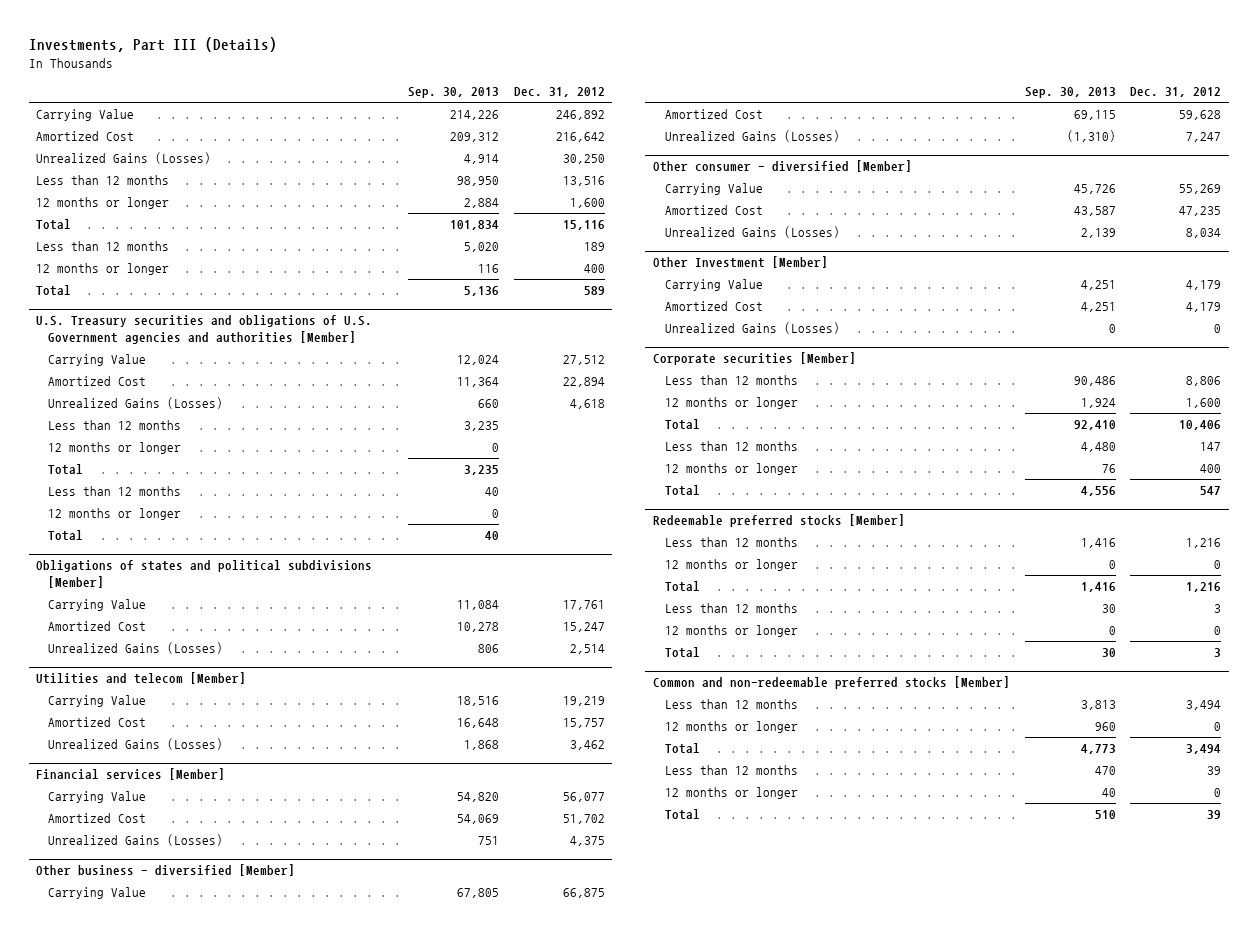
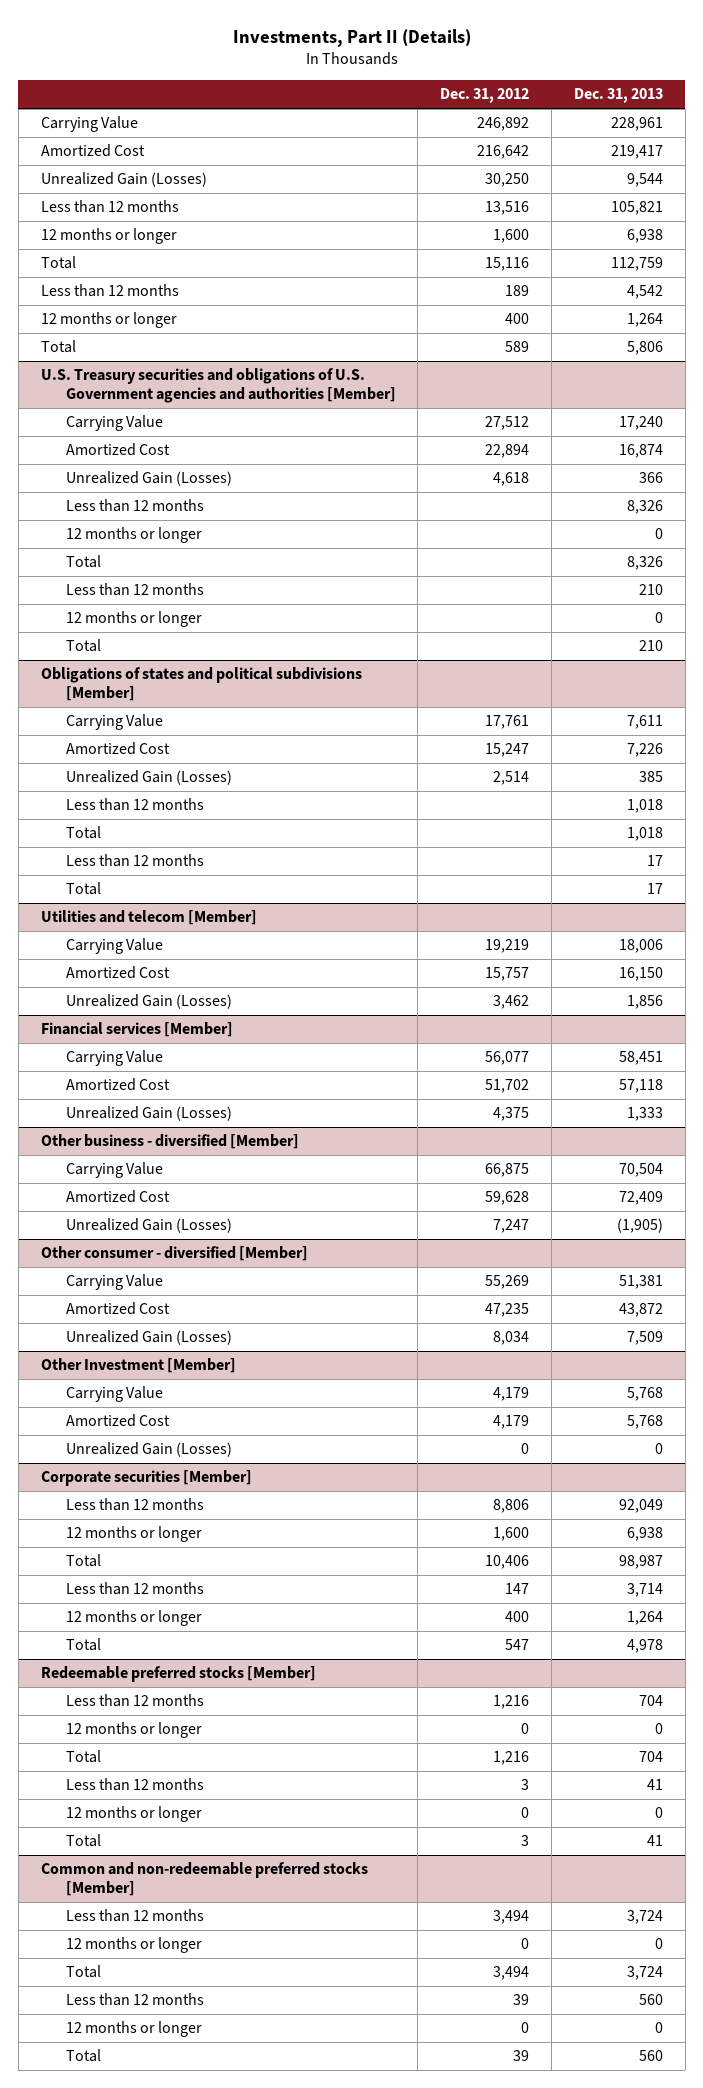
- Investments, Part III (Details)
+ Investments, Part II (Details)
- | Sep. 30, 2013 | Dec. 31, 2012
+ | Dec. 31, 2012 | Dec. 31, 2013
- Unrealized Gains (Losses) | 4,914 | 30,250
+ Unrealized Gain (Losses) | 30,250 | 9,544
@ U.S. Treasury securities and obligations of U.S. Government agencies and authorities [Member]
- Unrealized Gains (Losses) | 660 | 4,618
+ Unrealized Gain (Losses) | 4,618 | 366
@ Obligations of states and political subdivisions [Member]
- Unrealized Gains (Losses) | 806 | 2,514
+ Unrealized Gain (Losses) | 2,514 | 385
+ Less than 12 months | | 1,018
+ Total | | 1,018
+ Less than 12 months | | 17
+ Total | | 17
@ Utilities and telecom [Member]
- Unrealized Gains (Losses) | 1,868 | 3,462
+ Unrealized Gain (Losses) | 3,462 | 1,856
@ Financial services [Member]
- Unrealized Gains (Losses) | 751 | 4,375
+ Unrealized Gain (Losses) | 4,375 | 1,333
@ Other business - diversified [Member]
- Unrealized Gains (Losses) | (1,310) | 7,247
+ Unrealized Gain (Losses) | 7,247 | (1,905)
@ Other consumer - diversified [Member]
- Unrealized Gains (Losses) | 2,139 | 8,034
+ Unrealized Gain (Losses) | 8,034 | 7,509
@ Other Investment [Member]
- Unrealized Gains (Losses) | 0 | 0
+ Unrealized Gain (Losses) | 0 | 0

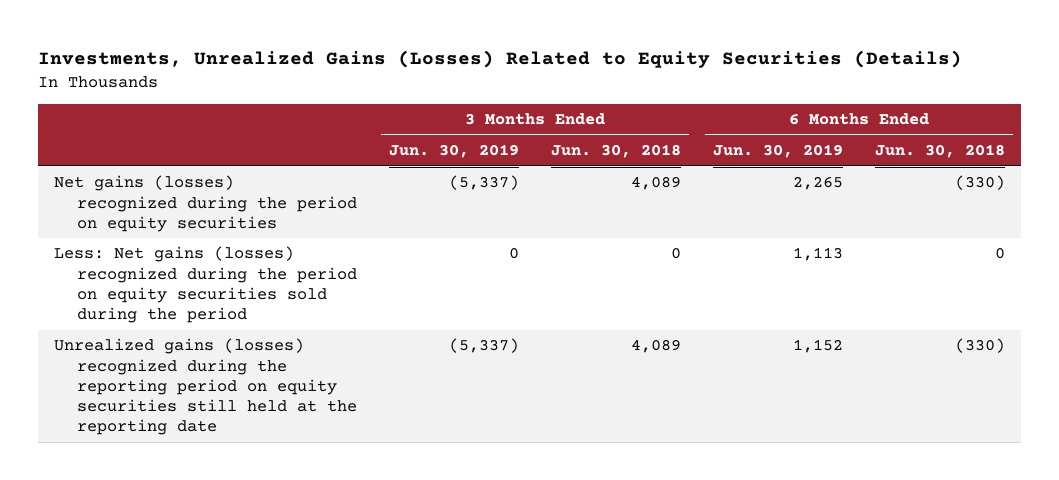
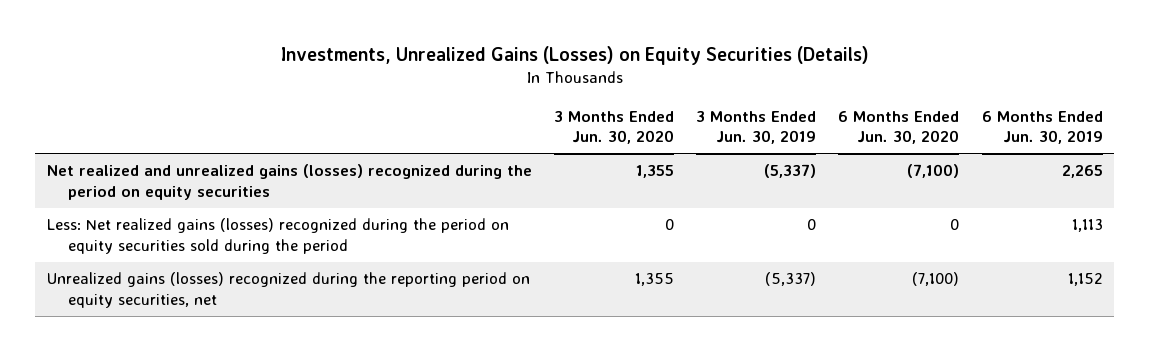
- Investments, Unrealized Gains (Losses) Related to Equity Securities (Details)
+ Investments, Unrealized Gains (Losses) on Equity Securities (Details)
- | 3 Months Ended Jun. 30, 2019 | 3 Months Ended Jun. 30, 2018 | 6 Months Ended Jun. 30, 2019 | 6 Months Ended Jun. 30, 2018
+ | 3 Months Ended Jun. 30, 2020 | 3 Months Ended Jun. 30, 2019 | 6 Months Ended Jun. 30, 2020 | 6 Months Ended Jun. 30, 2019
- Net gains (losses) recognized during the period on equity securities | (5,337) | 4,089 | 2,265 | (330)
- Less: Net gains (losses) recognized during the period on equity securities sold during the period | 0 | 0 | 1,113 | 0
- Unrealized gains (losses) recognized during the reporting period on equity securities still held at the reporting date | (5,337) | 4,089 | 1,152 | (330)
+ Net realized and unrealized gains (losses) recognized during the period on equity securities | 1,355 | (5,337) | (7,100) | 2,265
+ Less: Net realized gains (losses) recognized during the period on equity securities sold during the period | 0 | 0 | 0 | 1,113
+ Unrealized gains (losses) recognized during the reporting period on equity securities, net | 1,355 | (5,337) | (7,100) | 1,152

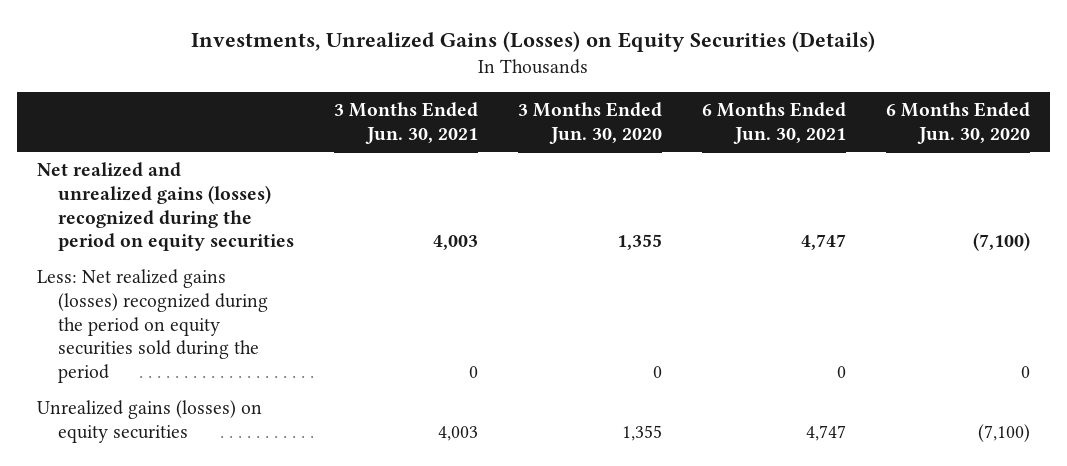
- | 3 Months Ended Jun. 30, 2020 | 3 Months Ended Jun. 30, 2019 | 6 Months Ended Jun. 30, 2020 | 6 Months Ended Jun. 30, 2019
+ | 3 Months Ended Jun. 30, 2021 | 3 Months Ended Jun. 30, 2020 | 6 Months Ended Jun. 30, 2021 | 6 Months Ended Jun. 30, 2020
- Unrealized gains (losses) recognized during the reporting period on equity securities, net | 1,355 | (5,337) | (7,100) | 1,152
+ Unrealized gains (losses) on equity securities | 4,003 | 1,355 | 4,747 | (7,100)

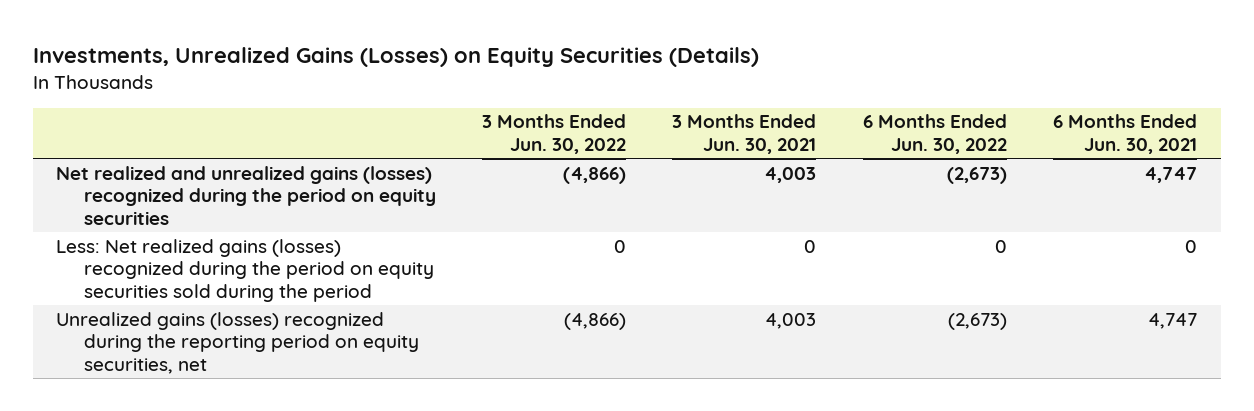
- | 3 Months Ended Jun. 30, 2021 | 3 Months Ended Jun. 30, 2020 | 6 Months Ended Jun. 30, 2021 | 6 Months Ended Jun. 30, 2020
+ | 3 Months Ended Jun. 30, 2022 | 3 Months Ended Jun. 30, 2021 | 6 Months Ended Jun. 30, 2022 | 6 Months Ended Jun. 30, 2021
- Unrealized gains (losses) on equity securities | 4,003 | 1,355 | 4,747 | (7,100)
+ Unrealized gains (losses) recognized during the reporting period on equity securities, net | (4,866) | 4,003 | (2,673) | 4,747

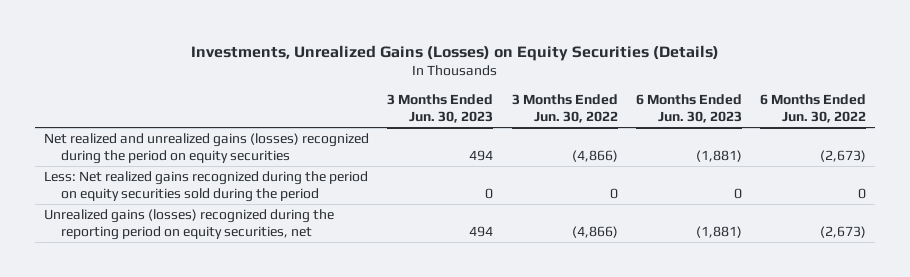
- | 3 Months Ended Jun. 30, 2022 | 3 Months Ended Jun. 30, 2021 | 6 Months Ended Jun. 30, 2022 | 6 Months Ended Jun. 30, 2021
+ | 3 Months Ended Jun. 30, 2023 | 3 Months Ended Jun. 30, 2022 | 6 Months Ended Jun. 30, 2023 | 6 Months Ended Jun. 30, 2022
- Less: Net realized gains (losses) recognized during the period on equity securities sold during the period | 0 | 0 | 0 | 0
+ Less: Net realized gains recognized during the period on equity securities sold during the period | 0 | 0 | 0 | 0

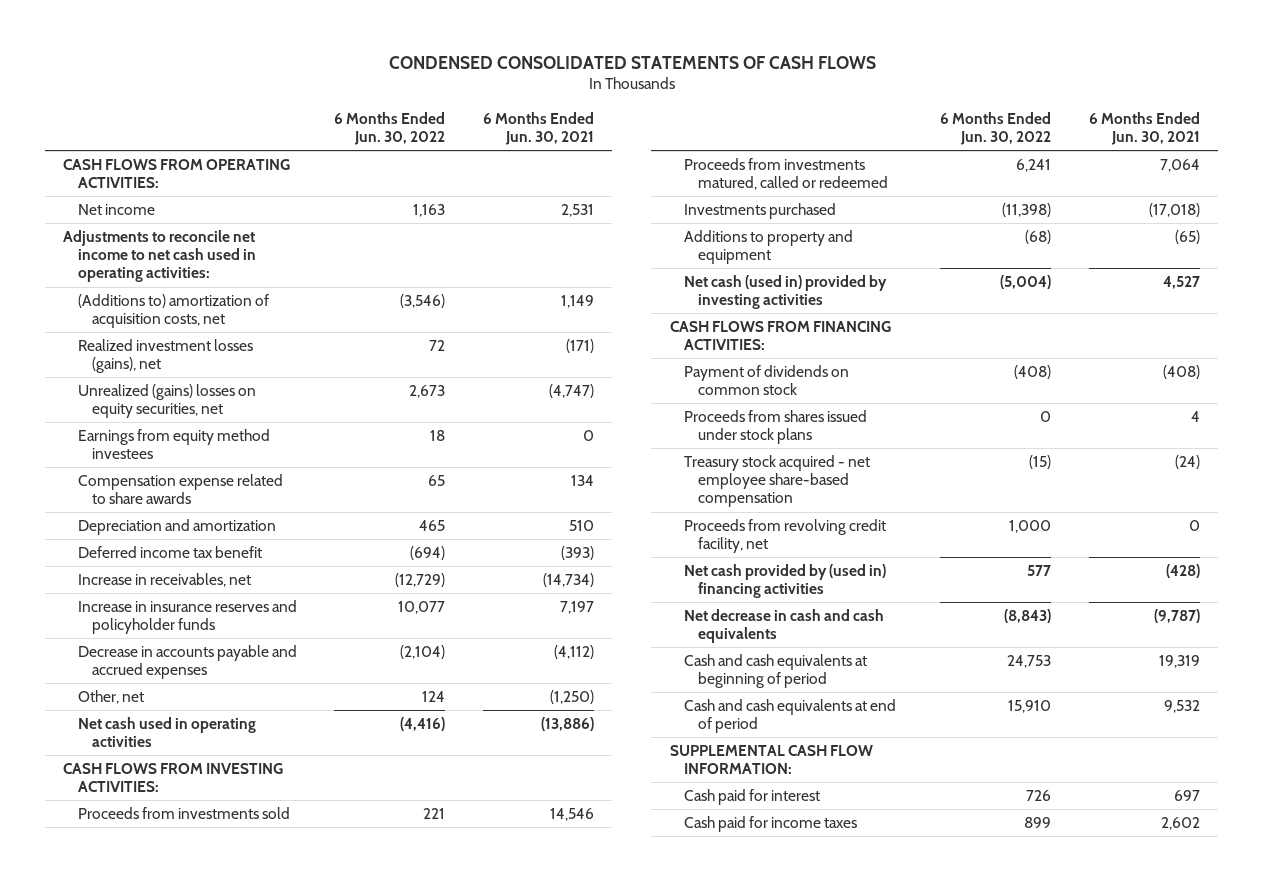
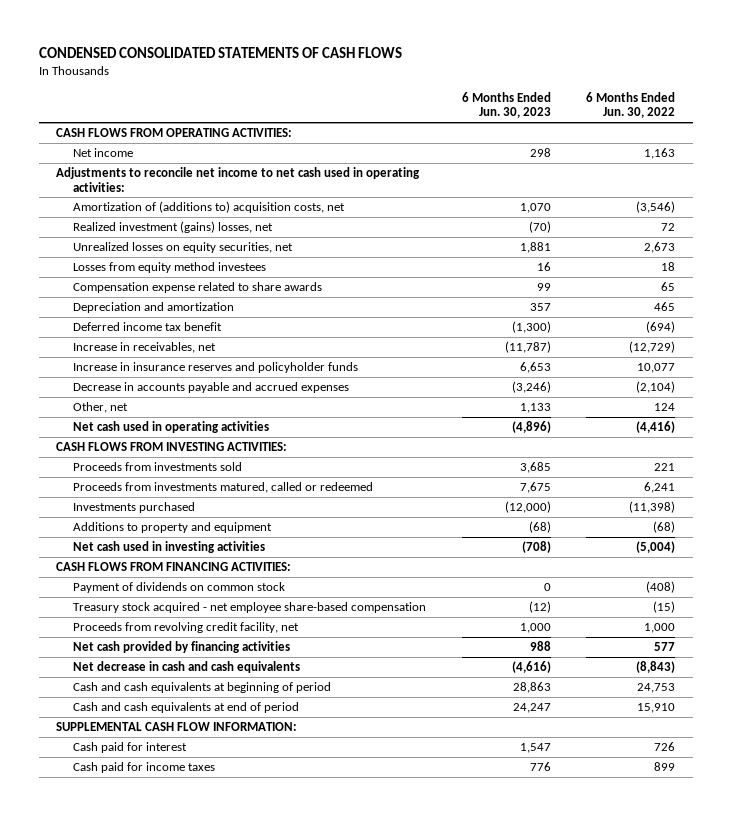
- | 6 Months Ended Jun. 30, 2022 | 6 Months Ended Jun. 30, 2021
+ | 6 Months Ended Jun. 30, 2023 | 6 Months Ended Jun. 30, 2022
- (Additions to) amortization of acquisition costs, net | (3,546) | 1,149
- Realized investment losses (gains), net | 72 | (171)
- Unrealized (gains) losses on equity securities, net | 2,673 | (4,747)
- Earnings from equity method investees | 18 | 0
+ Amortization of (additions to) acquisition costs, net | 1,070 | (3,546)
+ Realized investment (gains) losses, net | (70) | 72
+ Unrealized losses on equity securities, net | 1,881 | 2,673
+ Losses from equity method investees | 16 | 18
- Net cash (used in) provided by investing activities | (5,004) | 4,527
+ Net cash used in investing activities | (708) | (5,004)
- Proceeds from shares issued under stock plans | 0 | 4
- Net cash provided by (used in) financing activities | 577 | (428)
+ Net cash provided by financing activities | 988 | 577

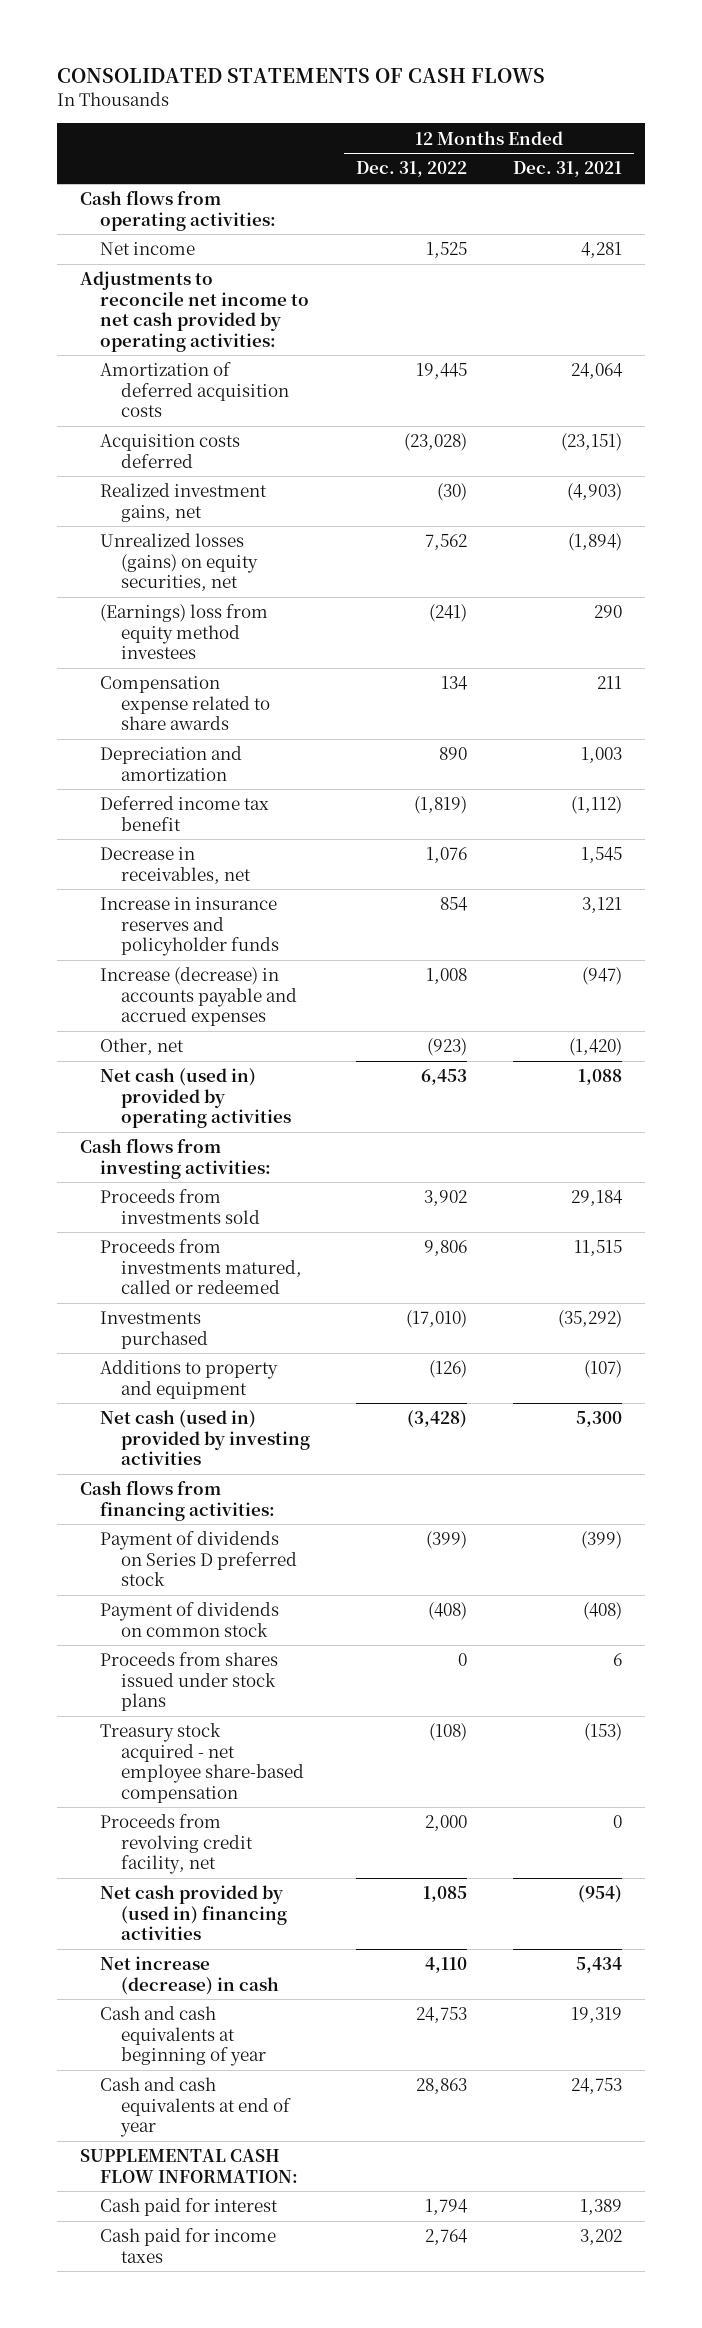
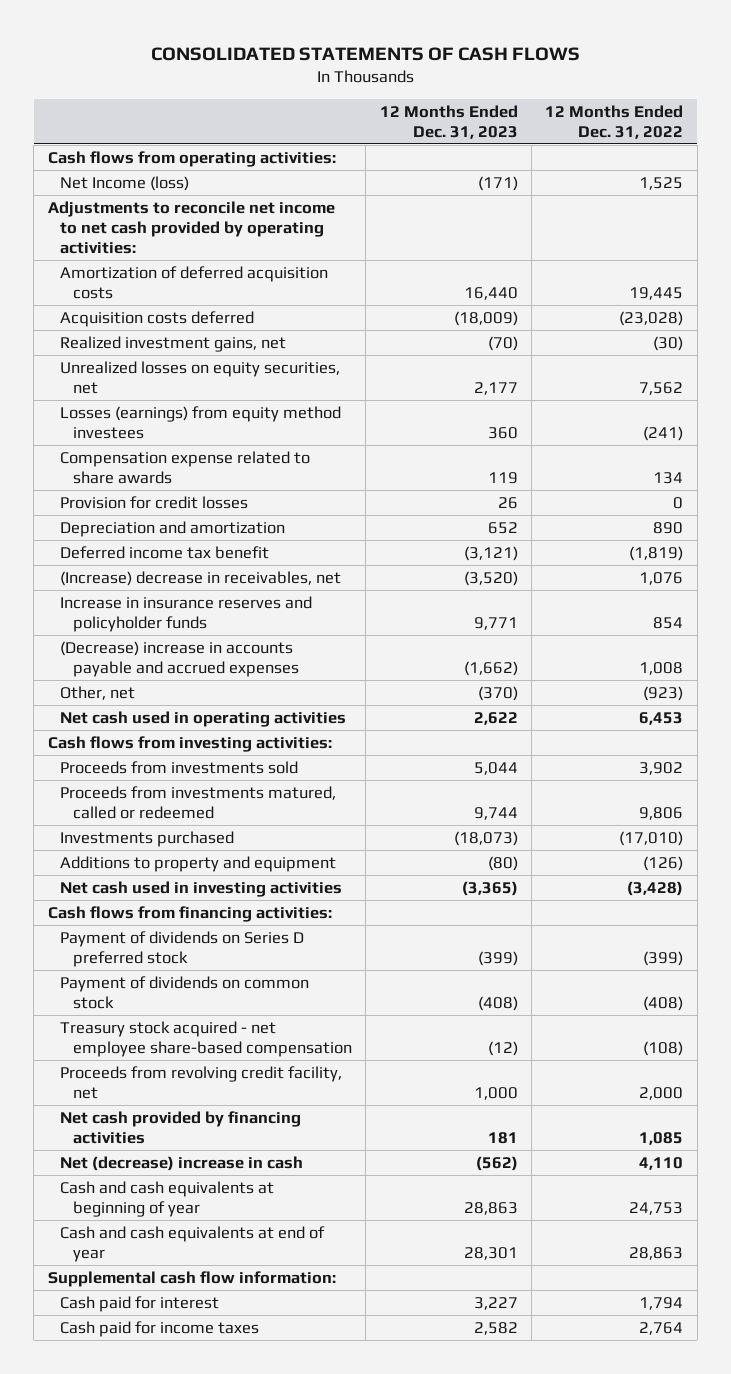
- | 12 Months Ended Dec. 31, 2022 | 12 Months Ended Dec. 31, 2021
+ | 12 Months Ended Dec. 31, 2023 | 12 Months Ended Dec. 31, 2022
- Net income | 1,525 | 4,281
+ Net Income (loss) | (171) | 1,525
- Unrealized losses (gains) on equity securities, net | 7,562 | (1,894)
- (Earnings) loss from equity method investees | (241) | 290
+ Unrealized losses on equity securities, net | 2,177 | 7,562
+ Losses (earnings) from equity method investees | 360 | (241)
+ Provision for credit losses | 26 | 0
- Decrease in receivables, net | 1,076 | 1,545
+ (Increase) decrease in receivables, net | (3,520) | 1,076
- Increase (decrease) in accounts payable and accrued expenses | 1,008 | (947)
+ (Decrease) increase in accounts payable and accrued expenses | (1,662) | 1,008
- Net cash (used in) provided by operating activities | 6,453 | 1,088
+ Net cash used in operating activities | 2,622 | 6,453
- Net cash (used in) provided by investing activities | (3,428) | 5,300
+ Net cash used in investing activities | (3,365) | (3,428)
- Proceeds from shares issued under stock plans | 0 | 6
- Net cash provided by (used in) financing activities | 1,085 | (954)
- Net increase (decrease) in cash | 4,110 | 5,434
+ Net cash provided by financing activities | 181 | 1,085
+ Net (decrease) increase in cash | (562) | 4,110
- SUPPLEMENTAL CASH FLOW INFORMATION:
+ Supplemental cash flow information:

